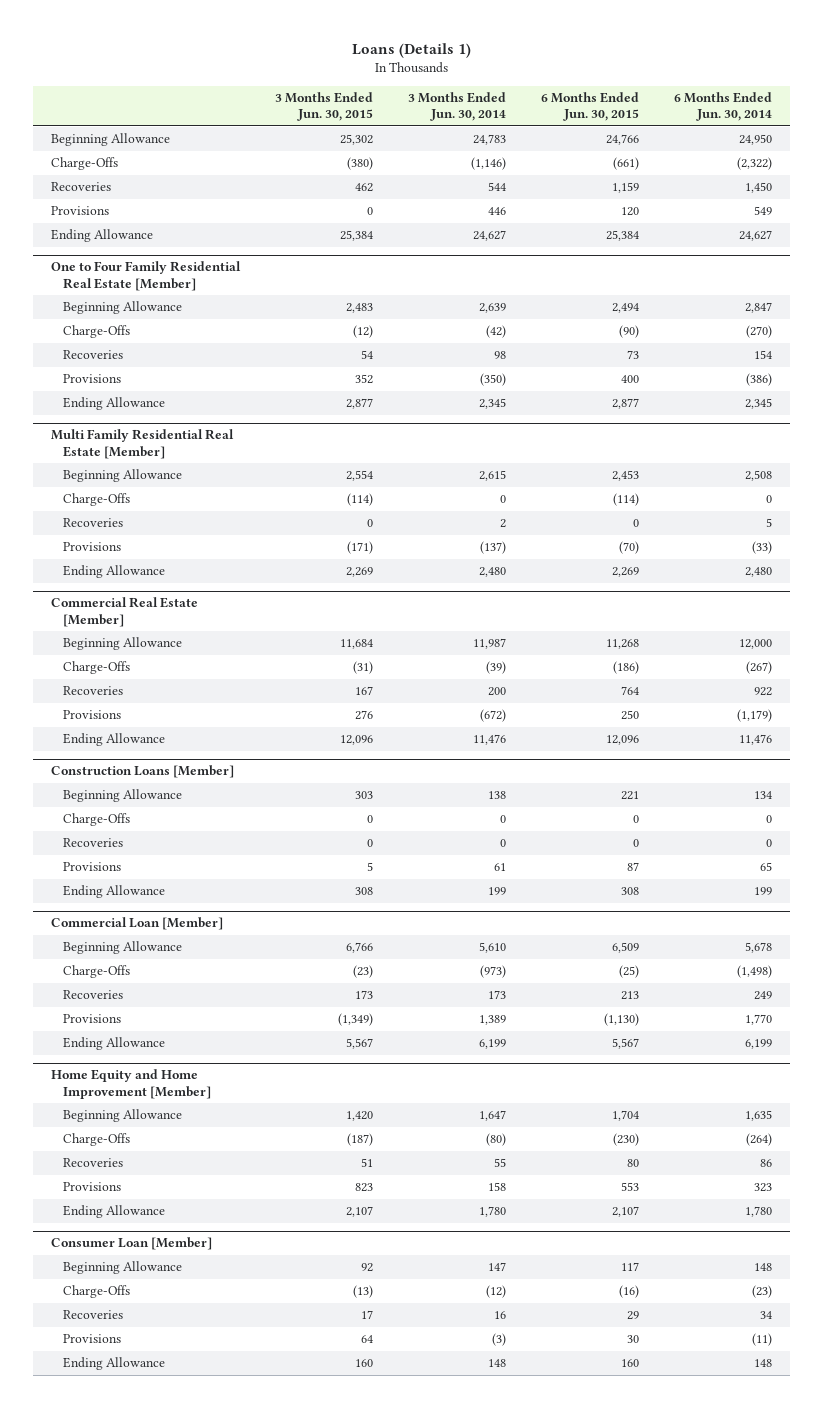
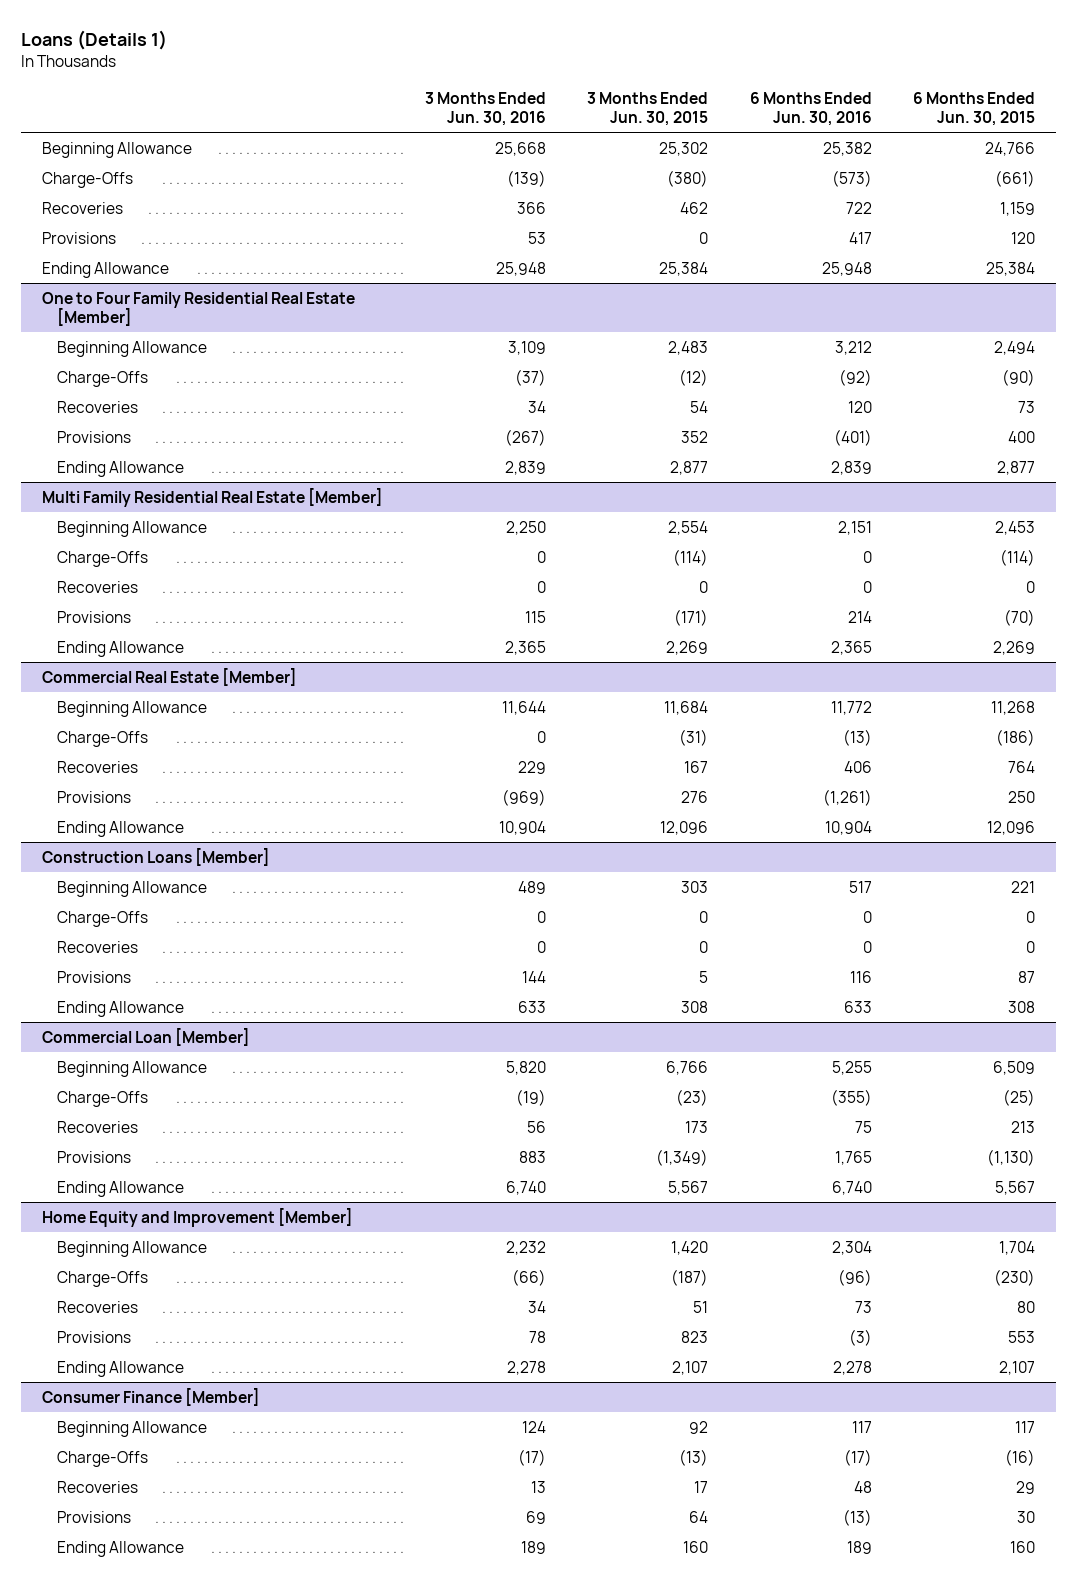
- | 3 Months Ended Jun. 30, 2015 | 3 Months Ended Jun. 30, 2014 | 6 Months Ended Jun. 30, 2015 | 6 Months Ended Jun. 30, 2014
+ | 3 Months Ended Jun. 30, 2016 | 3 Months Ended Jun. 30, 2015 | 6 Months Ended Jun. 30, 2016 | 6 Months Ended Jun. 30, 2015
- Home Equity and Home Improvement [Member]
+ Home Equity and Improvement [Member]
- Consumer Loan [Member]
+ Consumer Finance [Member]

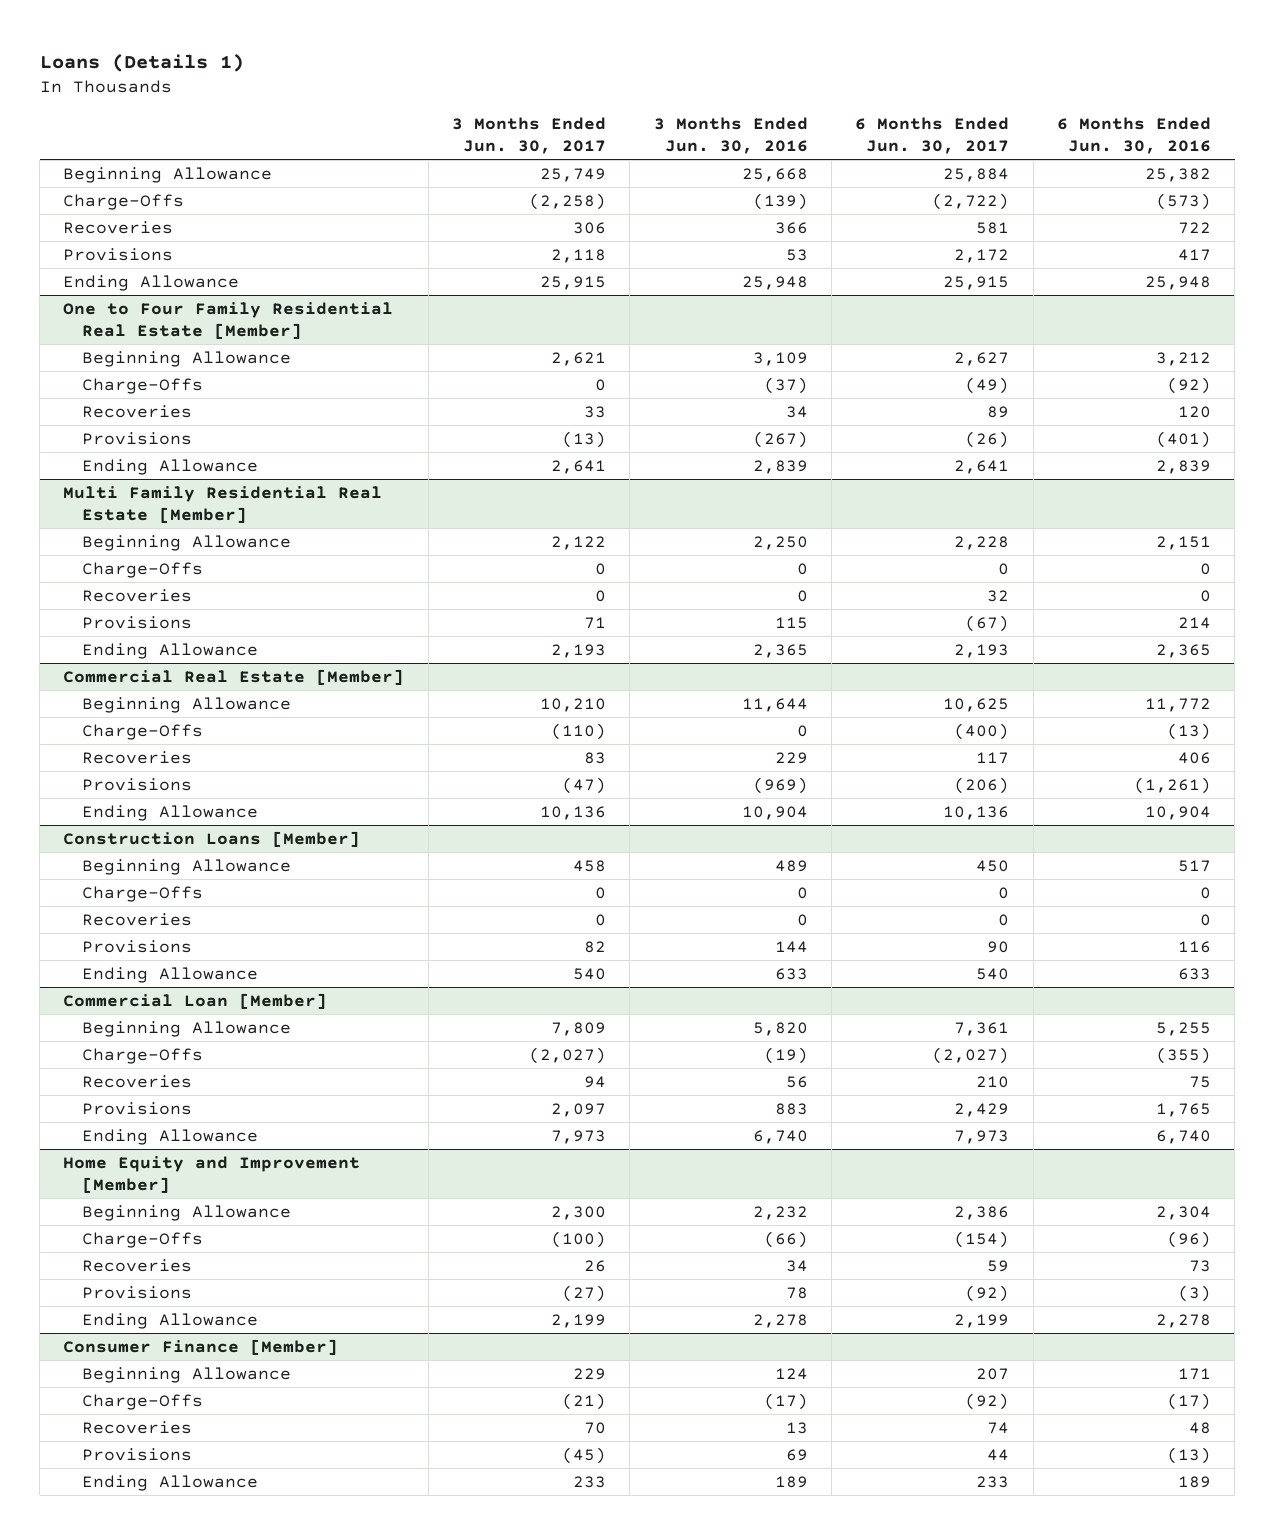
- | 3 Months Ended Jun. 30, 2016 | 3 Months Ended Jun. 30, 2015 | 6 Months Ended Jun. 30, 2016 | 6 Months Ended Jun. 30, 2015
+ | 3 Months Ended Jun. 30, 2017 | 3 Months Ended Jun. 30, 2016 | 6 Months Ended Jun. 30, 2017 | 6 Months Ended Jun. 30, 2016
@ Consumer Finance [Member]
- Beginning Allowance | 124 | 92 | 117 | 117
+ Beginning Allowance | 229 | 124 | 207 | 171

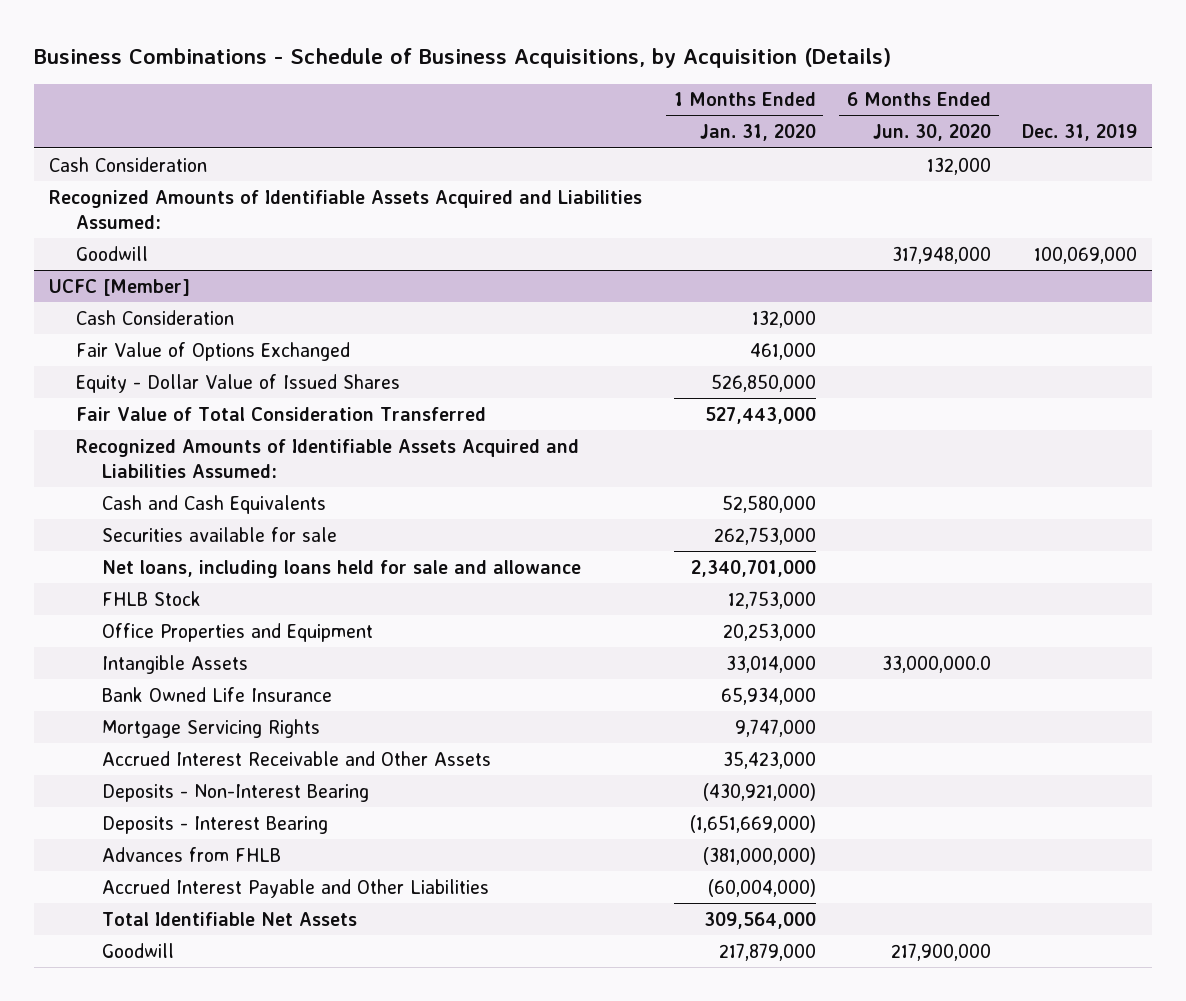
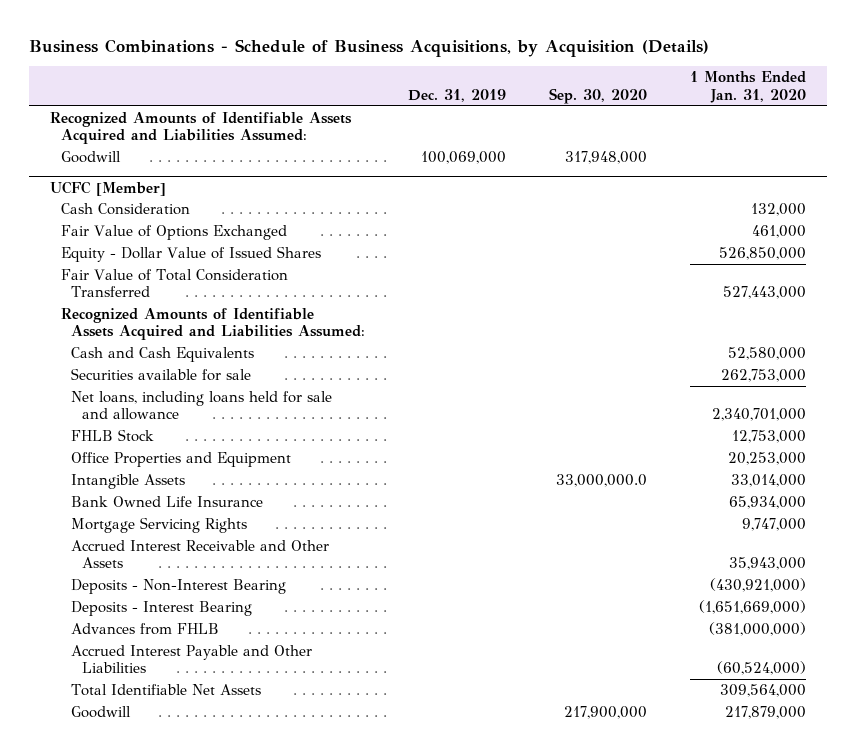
- | 1 Months Ended Jan. 31, 2020 | 6 Months Ended Jun. 30, 2020 | Dec. 31, 2019
+ | Dec. 31, 2019 | Sep. 30, 2020 | 1 Months Ended Jan. 31, 2020
- Cash Consideration | | 132,000 |
@ UCFC [Member]
- Accrued Interest Receivable and Other Assets | 35,423,000 | |
+ Accrued Interest Receivable and Other Assets | | | 35,943,000
- Accrued Interest Payable and Other Liabilities | (60,004,000) | |
+ Accrued Interest Payable and Other Liabilities | | | (60,524,000)

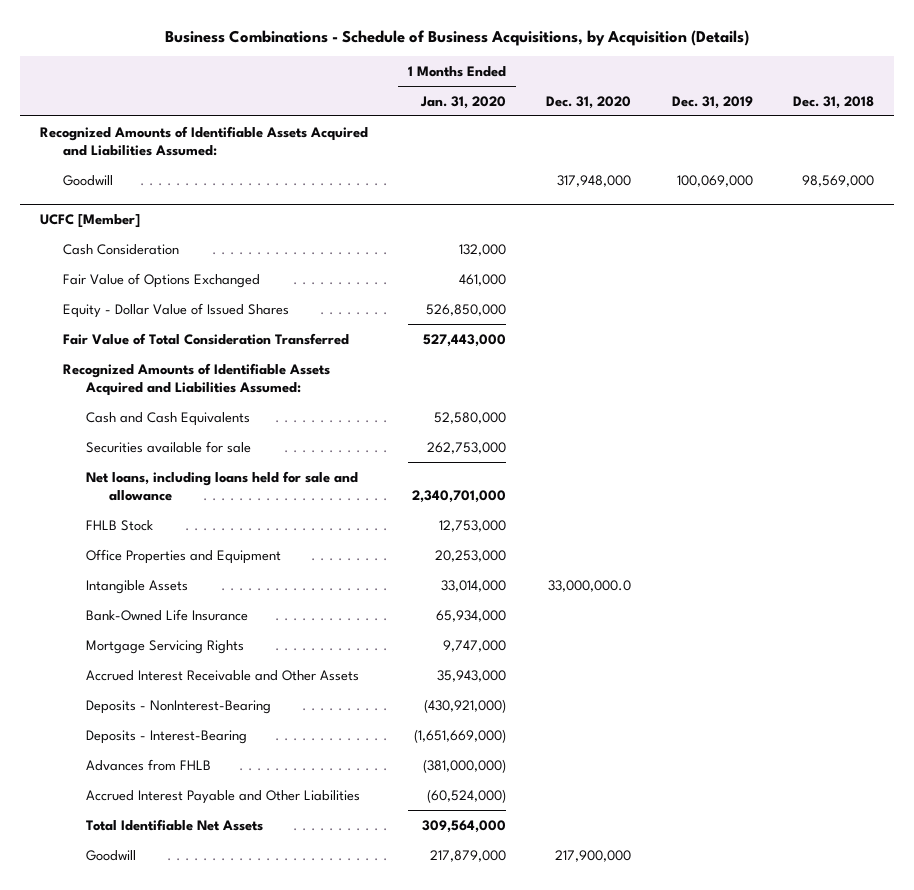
- | Dec. 31, 2019 | Sep. 30, 2020 | 1 Months Ended Jan. 31, 2020
+ | 1 Months Ended Jan. 31, 2020 | Dec. 31, 2020 | Dec. 31, 2019 | Dec. 31, 2018
@ UCFC [Member]
- Bank Owned Life Insurance | | | 65,934,000
+ Bank-Owned Life Insurance | 65,934,000 | | |
- Deposits - Non-Interest Bearing | | | (430,921,000)
- Deposits - Interest Bearing | | | (1,651,669,000)
+ Deposits - NonInterest-Bearing | (430,921,000) | | |
+ Deposits - Interest-Bearing | (1,651,669,000) | | |

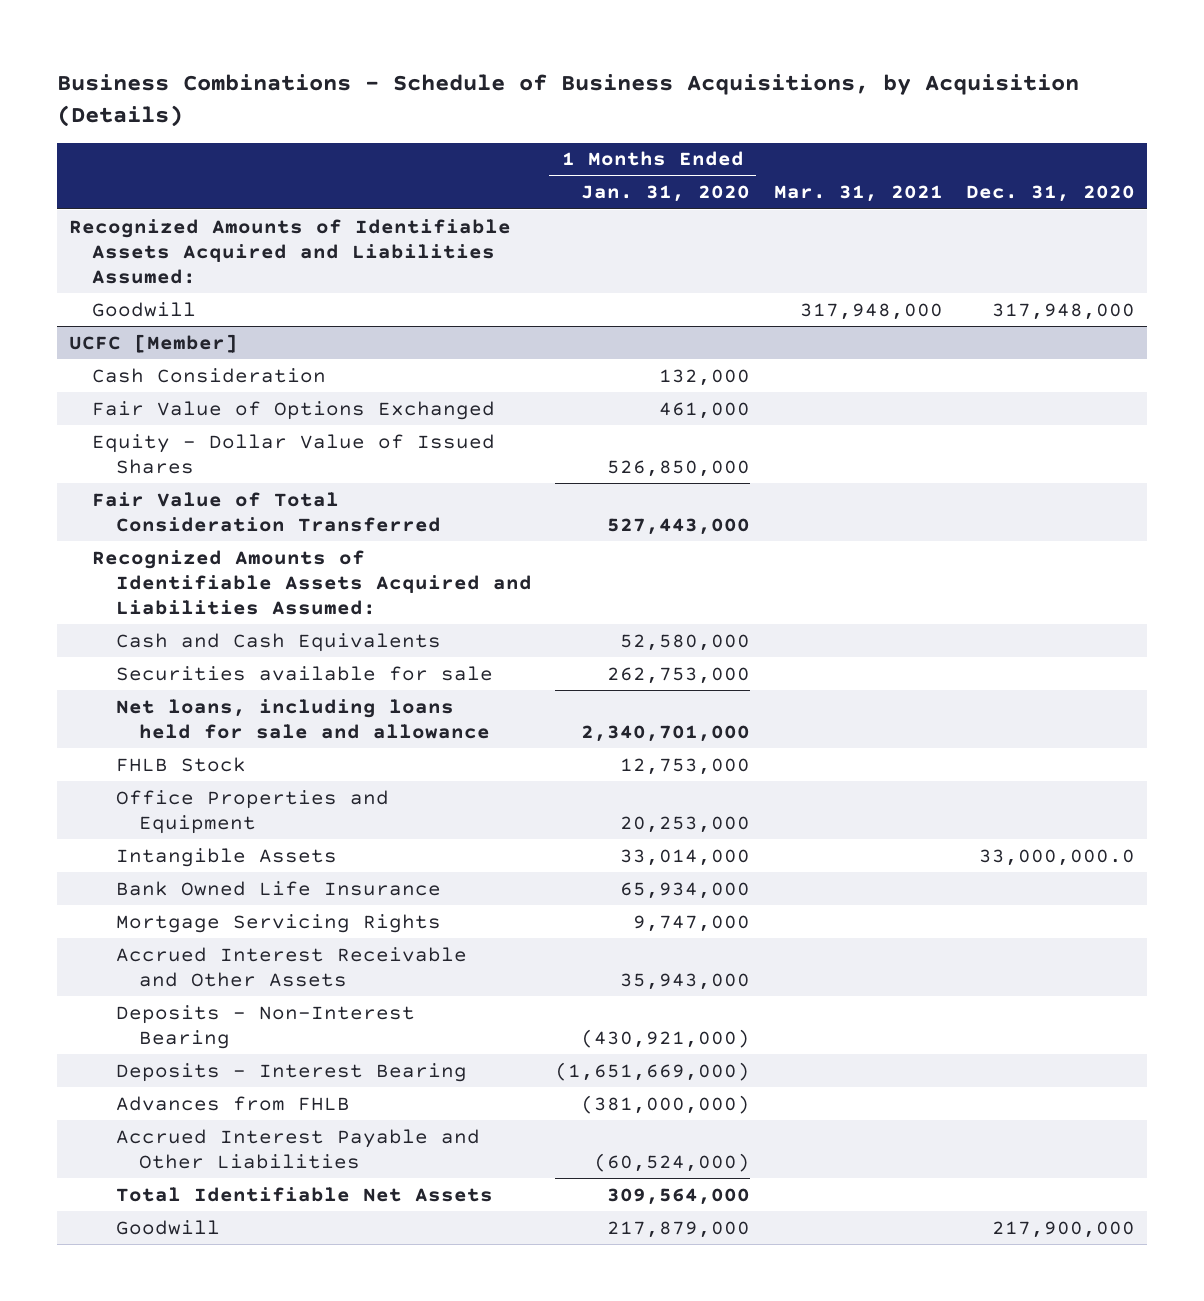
- | 1 Months Ended Jan. 31, 2020 | Dec. 31, 2020 | Dec. 31, 2019 | Dec. 31, 2018
+ | 1 Months Ended Jan. 31, 2020 | Mar. 31, 2021 | Dec. 31, 2020
@ UCFC [Member]
- Bank-Owned Life Insurance | 65,934,000 | | |
+ Bank Owned Life Insurance | 65,934,000 | |
- Deposits - NonInterest-Bearing | (430,921,000) | | |
- Deposits - Interest-Bearing | (1,651,669,000) | | |
+ Deposits - Non-Interest Bearing | (430,921,000) | |
+ Deposits - Interest Bearing | (1,651,669,000) | |

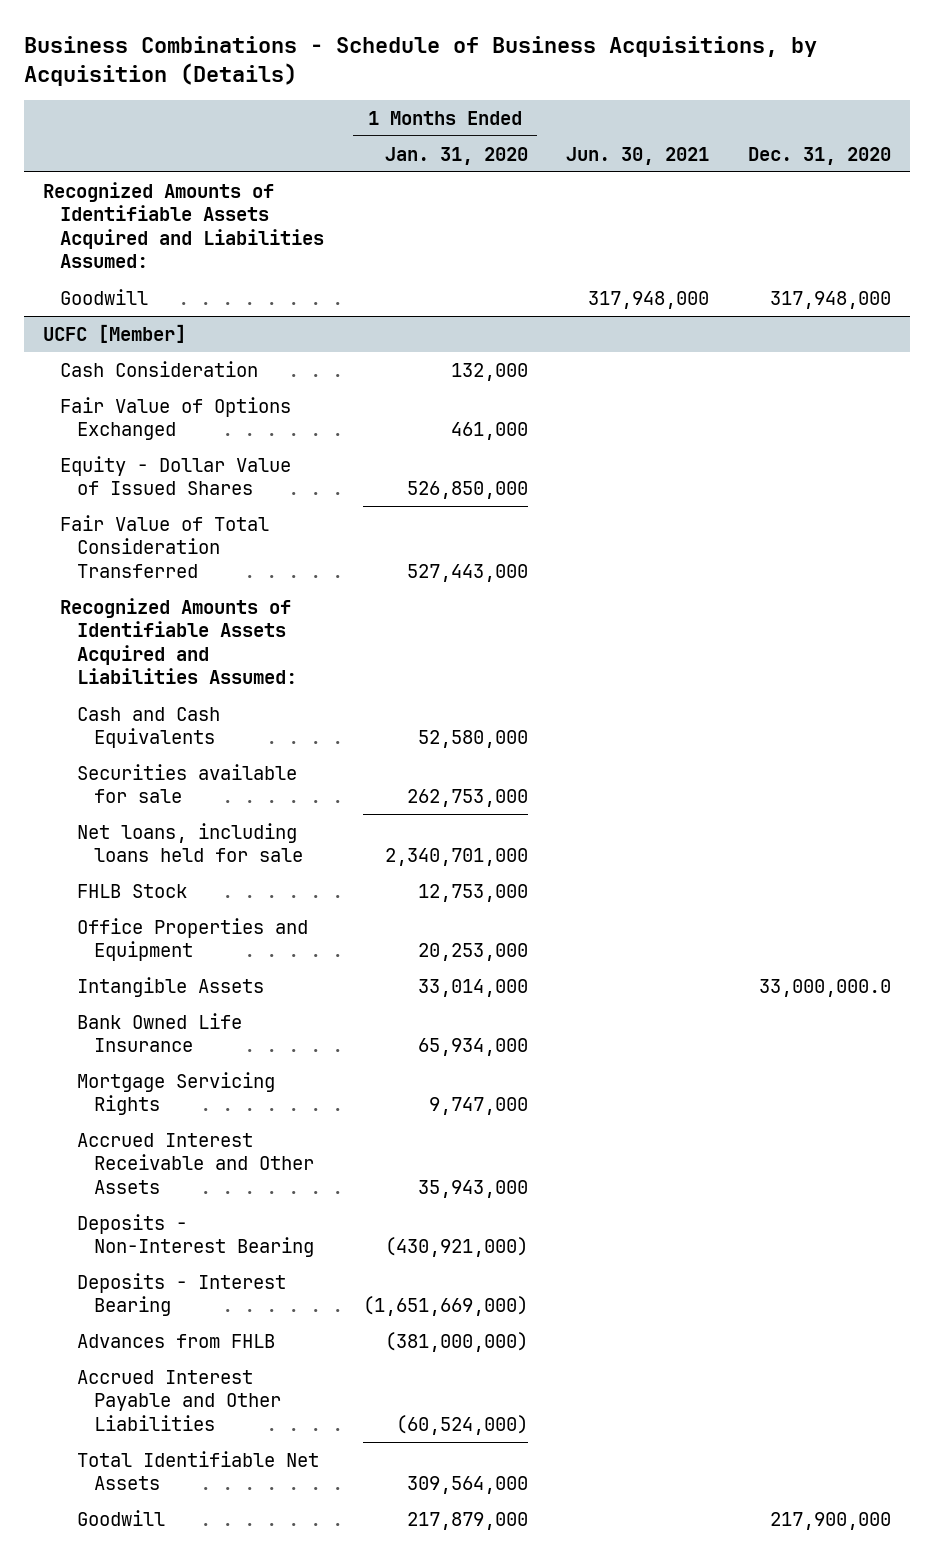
- | 1 Months Ended Jan. 31, 2020 | Mar. 31, 2021 | Dec. 31, 2020
+ | 1 Months Ended Jan. 31, 2020 | Jun. 30, 2021 | Dec. 31, 2020
@ UCFC [Member]
- Net loans, including loans held for sale and allowance | 2,340,701,000 | |
+ Net loans, including loans held for sale | 2,340,701,000 | |

